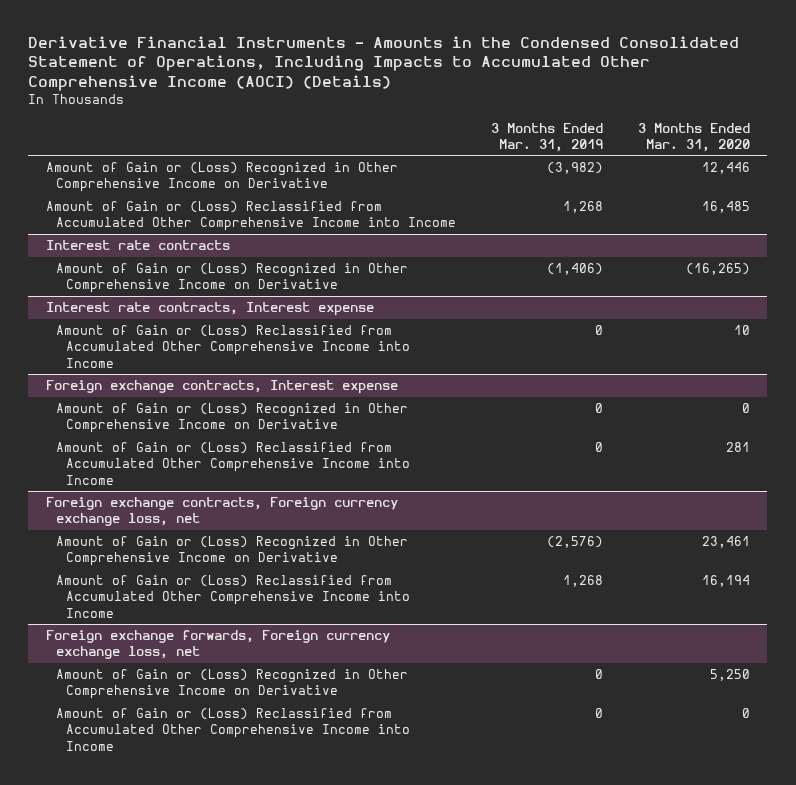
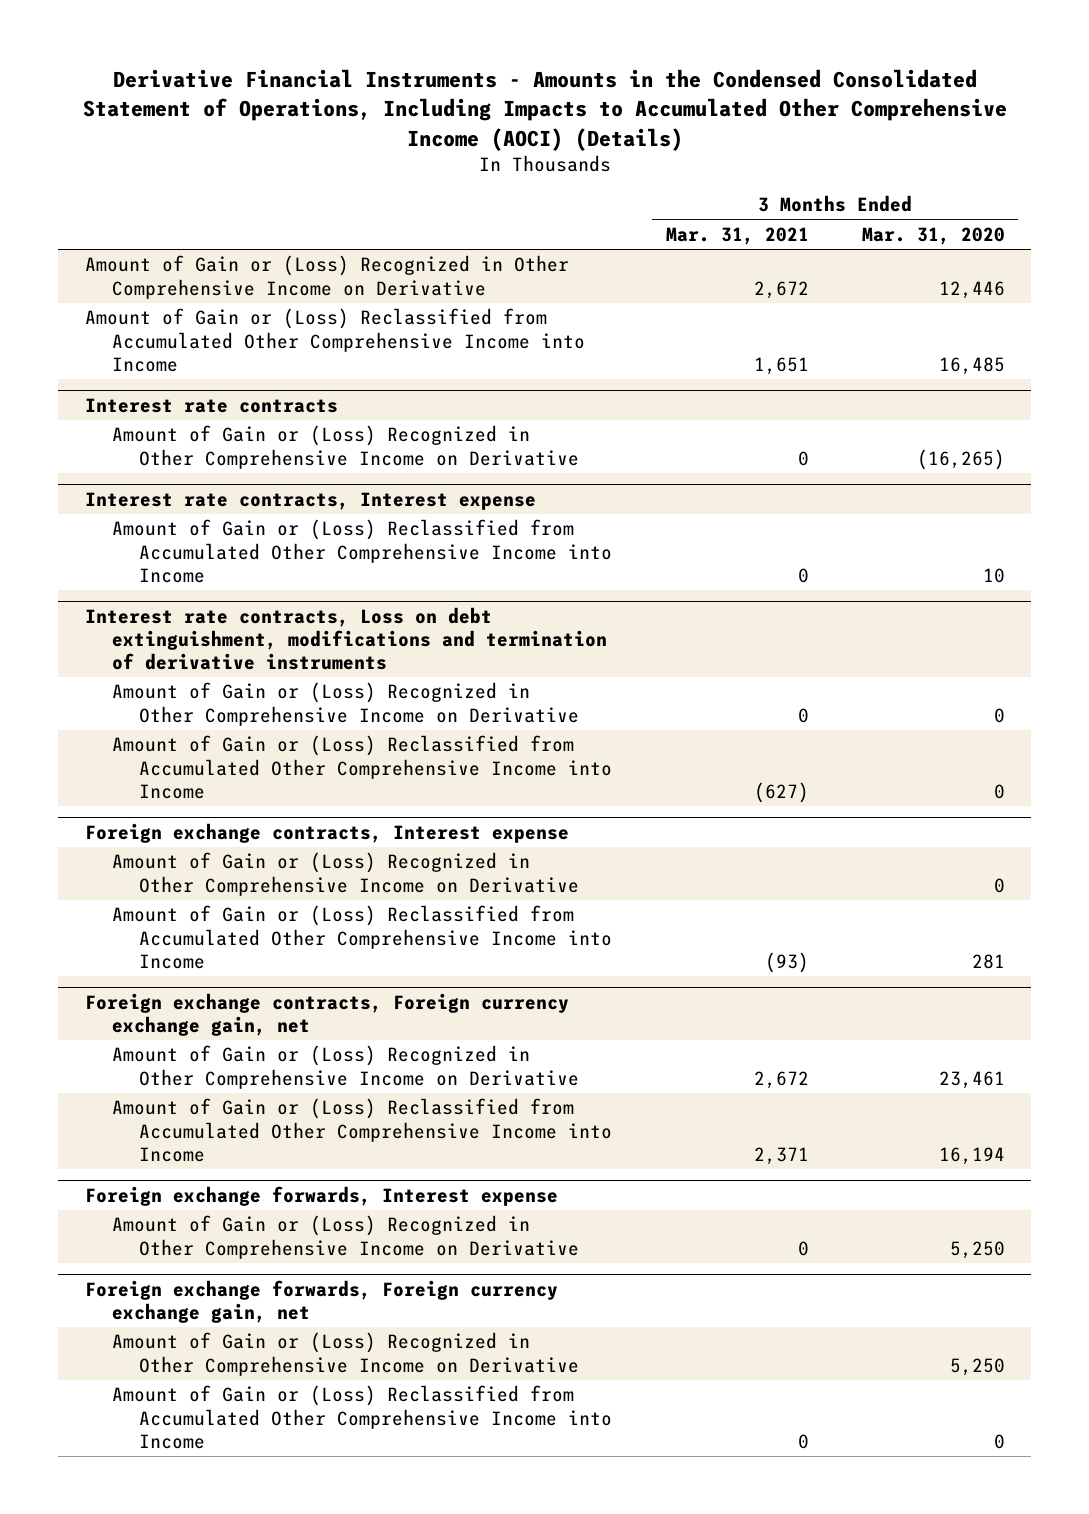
- | 3 Months Ended Mar. 31, 2019 | 3 Months Ended Mar. 31, 2020
+ | 3 Months Ended Mar. 31, 2021 | 3 Months Ended Mar. 31, 2020
+ Interest rate contracts, Loss on debt extinguishment, modifications and termination of derivative instruments
+ Amount of Gain or (Loss) Recognized in Other Comprehensive Income on Derivative | 0 | 0
+ Amount of Gain or (Loss) Reclassified from Accumulated Other Comprehensive Income into Income | (627) | 0
- Foreign exchange contracts, Foreign currency exchange loss, net
+ Foreign exchange contracts, Foreign currency exchange gain, net
- Foreign exchange forwards, Foreign currency exchange loss, net
+ Foreign exchange forwards, Interest expense
+ Foreign exchange forwards, Foreign currency exchange gain, net
+ Amount of Gain or (Loss) Recognized in Other Comprehensive Income on Derivative | | 5,250

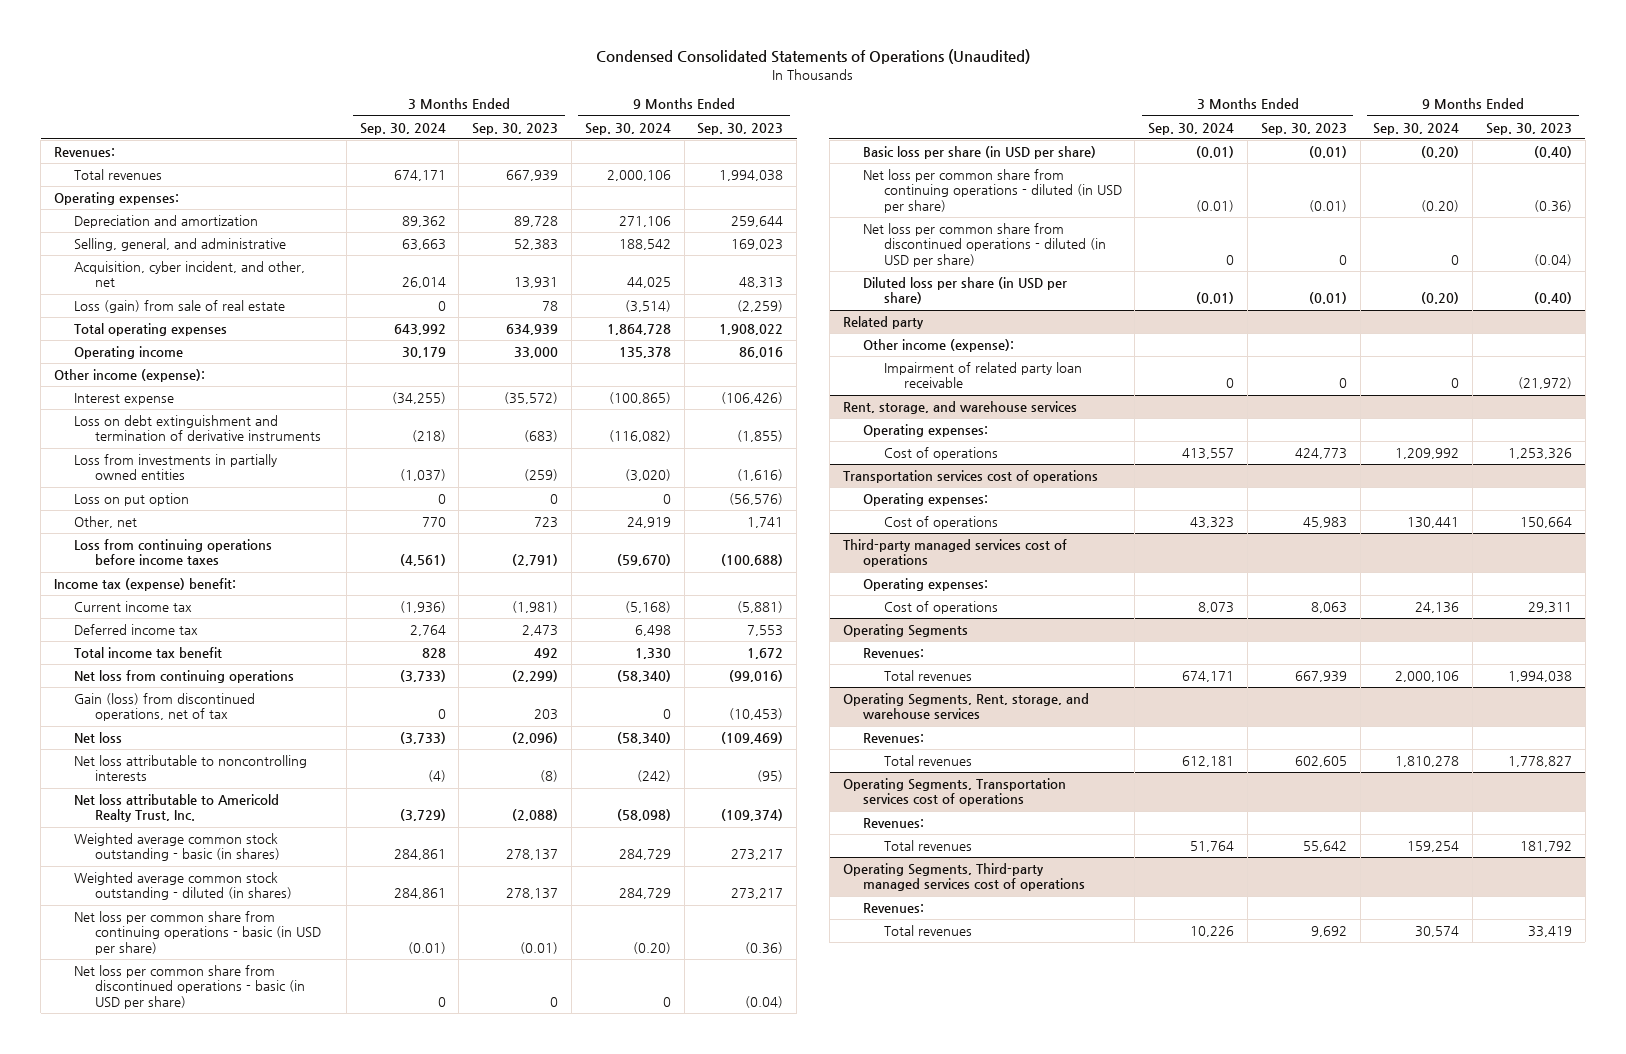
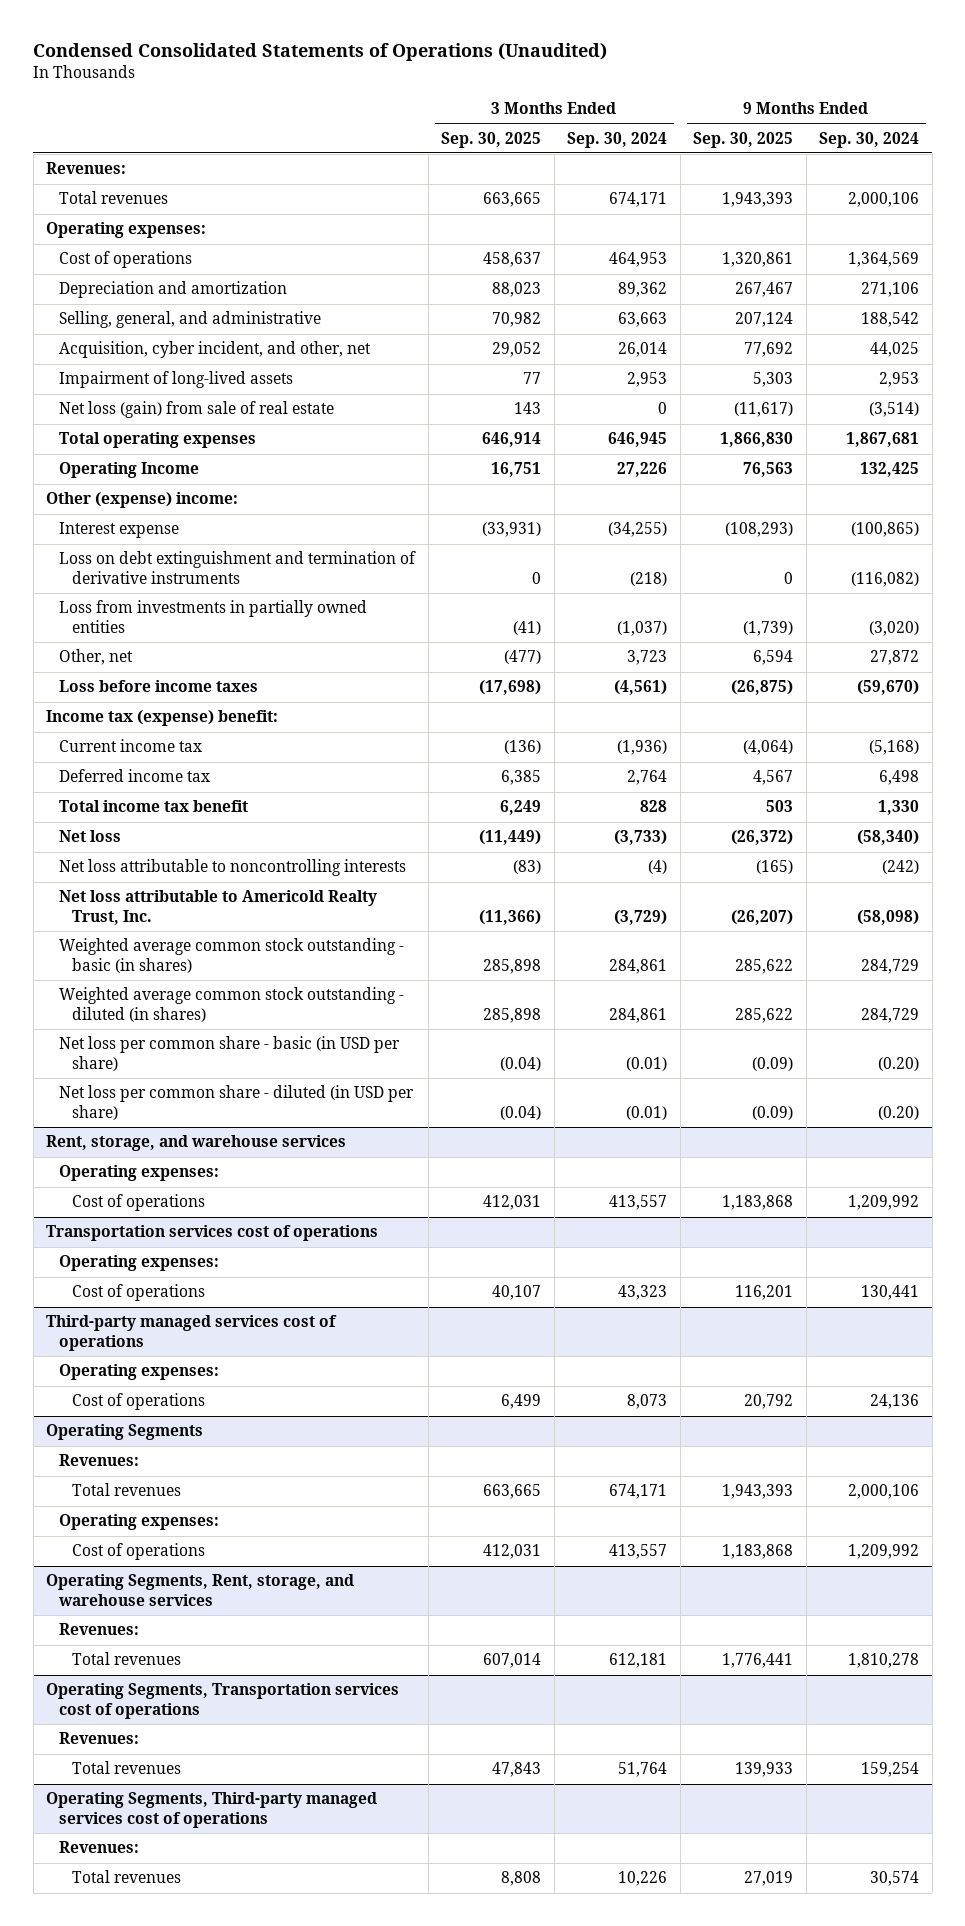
- | 3 Months Ended Sep. 30, 2024 | 3 Months Ended Sep. 30, 2023 | 9 Months Ended Sep. 30, 2024 | 9 Months Ended Sep. 30, 2023
+ | 3 Months Ended Sep. 30, 2025 | 3 Months Ended Sep. 30, 2024 | 9 Months Ended Sep. 30, 2025 | 9 Months Ended Sep. 30, 2024
+ Cost of operations | 458,637 | 464,953 | 1,320,861 | 1,364,569
- Loss (gain) from sale of real estate | 0 | 78 | (3,514) | (2,259)
- Total operating expenses | 643,992 | 634,939 | 1,864,728 | 1,908,022
- Operating income | 30,179 | 33,000 | 135,378 | 86,016
- Other income (expense):
+ Impairment of long-lived assets | 77 | 2,953 | 5,303 | 2,953
+ Net loss (gain) from sale of real estate | 143 | 0 | (11,617) | (3,514)
+ Total operating expenses | 646,914 | 646,945 | 1,866,830 | 1,867,681
+ Operating Income | 16,751 | 27,226 | 76,563 | 132,425
+ Other (expense) income:
- Loss on put option | 0 | 0 | 0 | (56,576)
- Other, net | 770 | 723 | 24,919 | 1,741
- Loss from continuing operations before income taxes | (4,561) | (2,791) | (59,670) | (100,688)
+ Other, net | (477) | 3,723 | 6,594 | 27,872
+ Loss before income taxes | (17,698) | (4,561) | (26,875) | (59,670)
- Net loss from continuing operations | (3,733) | (2,299) | (58,340) | (99,016)
- Gain (loss) from discontinued operations, net of tax | 0 | 203 | 0 | (10,453)
- Net loss per common share from continuing operations - basic (in USD per share) | (0.01) | (0.01) | (0.20) | (0.36)
- Net loss per common share from discontinued operations - basic (in USD per share) | 0 | 0 | 0 | (0.04)
- Basic loss per share (in USD per share) | (0.01) | (0.01) | (0.20) | (0.40)
- Net loss per common share from continuing operations - diluted (in USD per share) | (0.01) | (0.01) | (0.20) | (0.36)
- Net loss per common share from discontinued operations - diluted (in USD per share) | 0 | 0 | 0 | (0.04)
- Diluted loss per share (in USD per share) | (0.01) | (0.01) | (0.20) | (0.40)
- Related party
- Other income (expense):
- Impairment of related party loan receivable | 0 | 0 | 0 | (21,972)
+ Net loss per common share - basic (in USD per share) | (0.04) | (0.01) | (0.09) | (0.20)
+ Net loss per common share - diluted (in USD per share) | (0.04) | (0.01) | (0.09) | (0.20)
@ Operating Segments
+ Operating expenses:
+ Cost of operations | 412,031 | 413,557 | 1,183,868 | 1,209,992

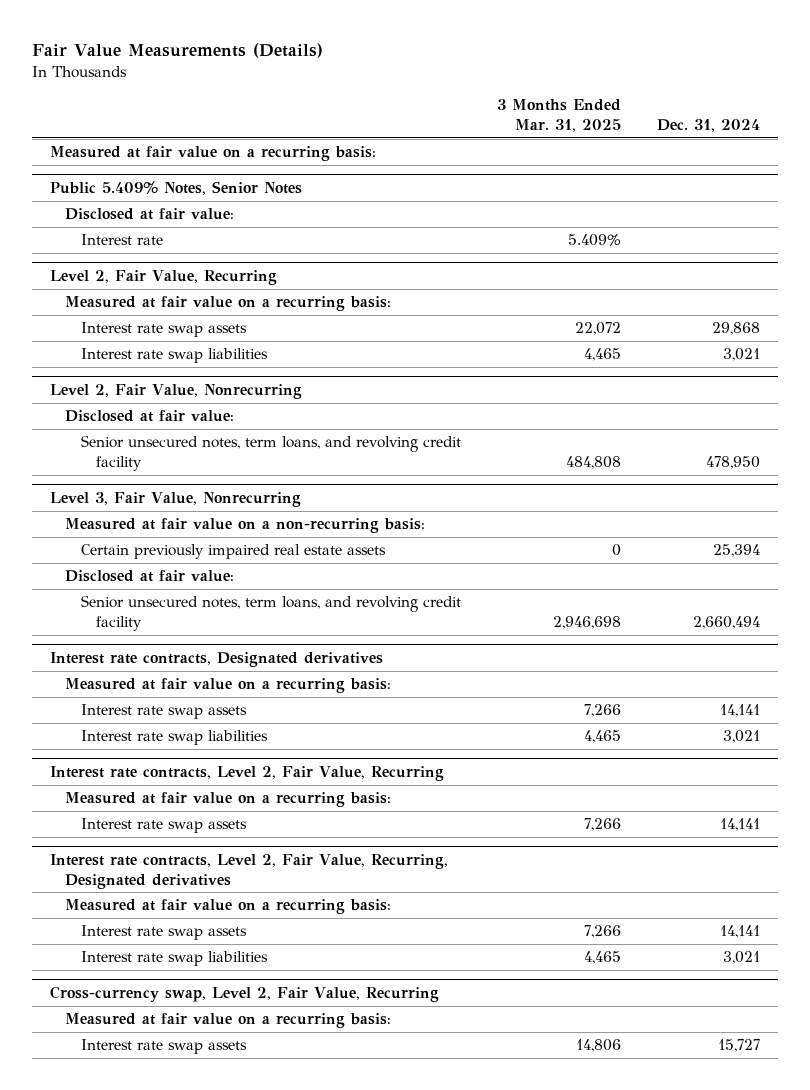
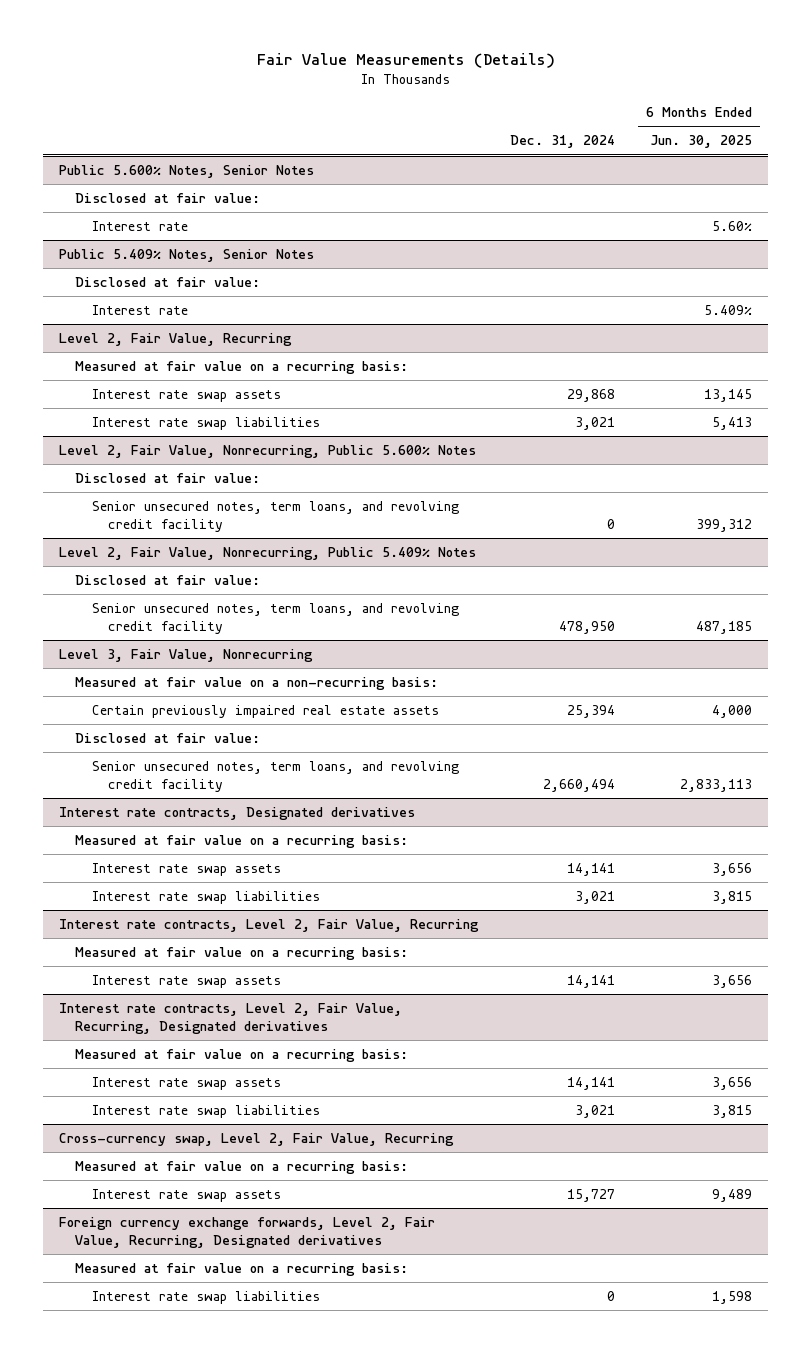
- | 3 Months Ended Mar. 31, 2025 | Dec. 31, 2024
+ | Dec. 31, 2024 | 6 Months Ended Jun. 30, 2025
- Measured at fair value on a recurring basis:
+ Public 5.600% Notes, Senior Notes
+ Disclosed at fair value:
+ Interest rate | | 5.60%
- Level 2, Fair Value, Nonrecurring
+ Level 2, Fair Value, Nonrecurring, Public 5.600% Notes
+ Senior unsecured notes, term loans, and revolving credit facility | 0 | 399,312
+ Level 2, Fair Value, Nonrecurring, Public 5.409% Notes
+ Disclosed at fair value:
+ Foreign currency exchange forwards, Level 2, Fair Value, Recurring, Designated derivatives
+ Measured at fair value on a recurring basis:
+ Interest rate swap liabilities | 0 | 1,598

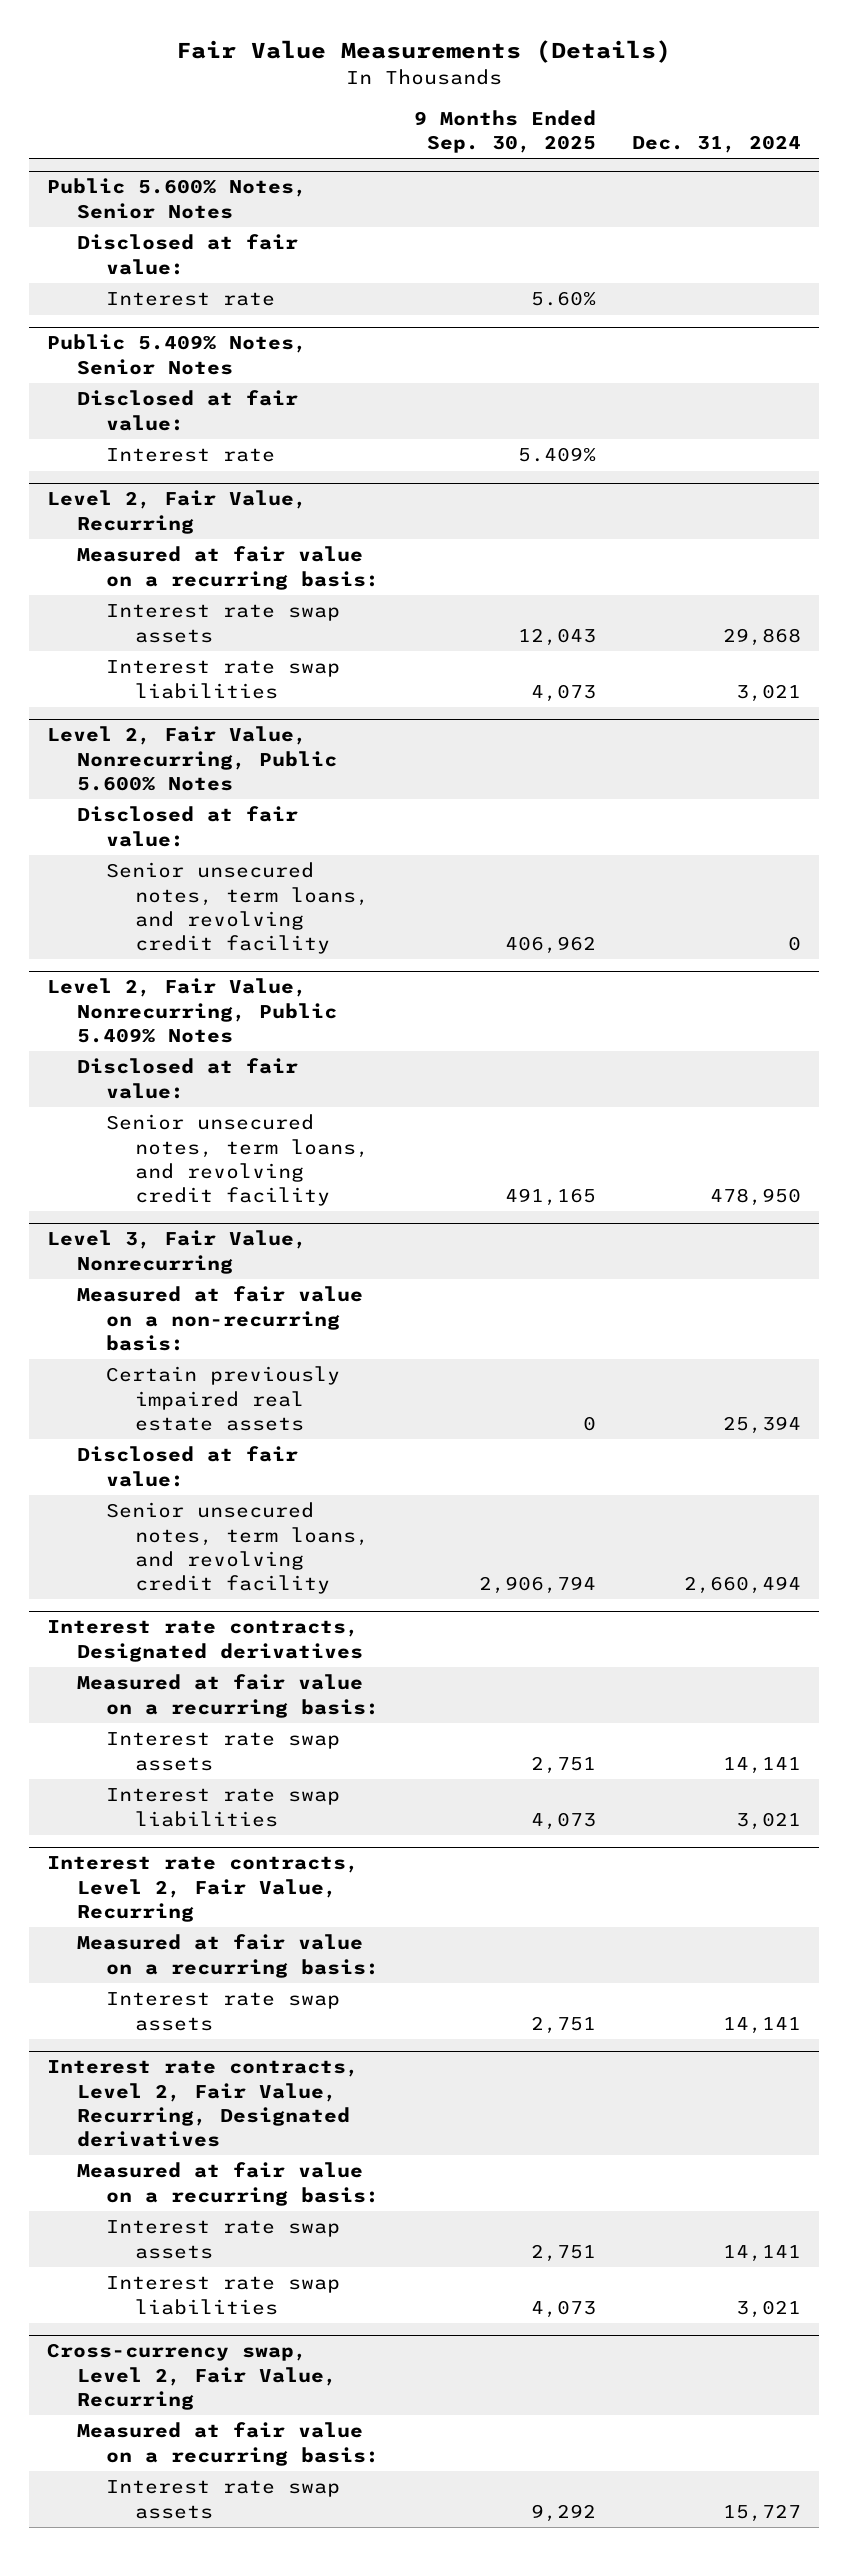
- | Dec. 31, 2024 | 6 Months Ended Jun. 30, 2025
+ | 9 Months Ended Sep. 30, 2025 | Dec. 31, 2024
- Foreign currency exchange forwards, Level 2, Fair Value, Recurring, Designated derivatives
- Measured at fair value on a recurring basis:
- Interest rate swap liabilities | 0 | 1,598

